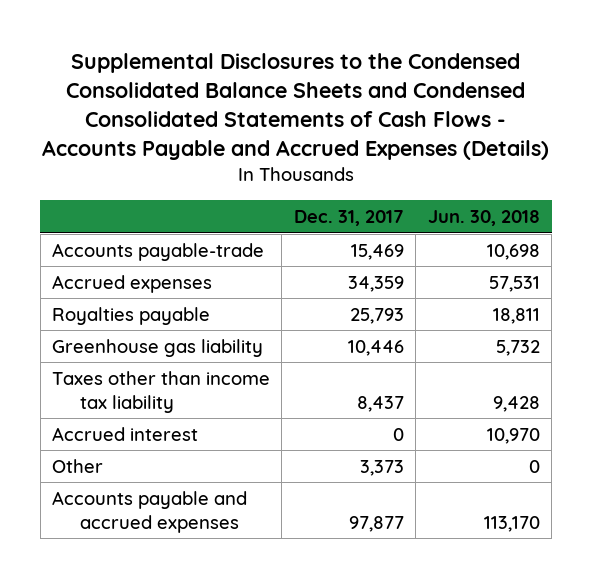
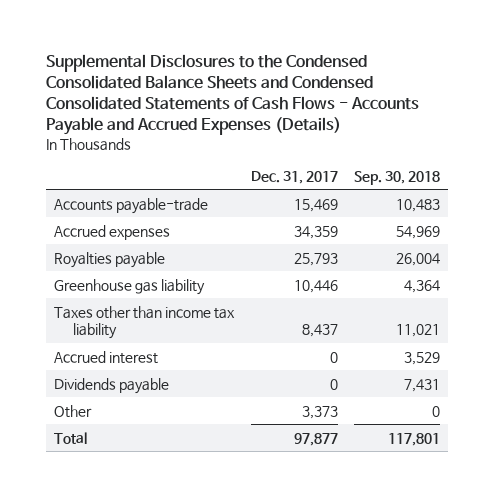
- | Dec. 31, 2017 | Jun. 30, 2018
+ | Dec. 31, 2017 | Sep. 30, 2018
+ Dividends payable | 0 | 7,431
- Accounts payable and accrued expenses | 97,877 | 113,170
+ Total | 97,877 | 117,801

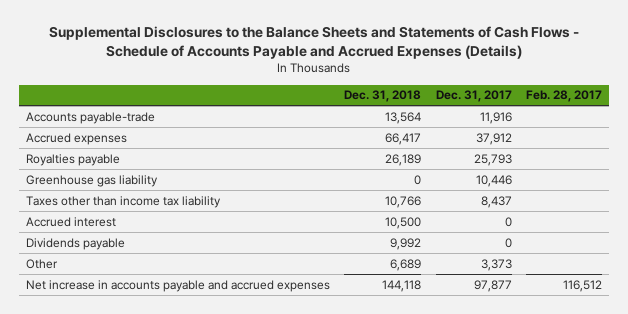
- Supplemental Disclosures to the Condensed Consolidated Balance Sheets and Condensed Consolidated Statements of Cash Flows - Accounts Payable and Accrued Expenses (Details)
+ Supplemental Disclosures to the Balance Sheets and Statements of Cash Flows - Schedule of Accounts Payable and Accrued Expenses (Details)
- | Dec. 31, 2017 | Sep. 30, 2018
+ | Dec. 31, 2018 | Dec. 31, 2017 | Feb. 28, 2017
- Accounts payable-trade | 15,469 | 10,483
- Accrued expenses | 34,359 | 54,969
+ Accounts payable-trade | 13,564 | 11,916 |
+ Accrued expenses | 66,417 | 37,912 |
- Total | 97,877 | 117,801
+ Net increase in accounts payable and accrued expenses | 144,118 | 97,877 | 116,512

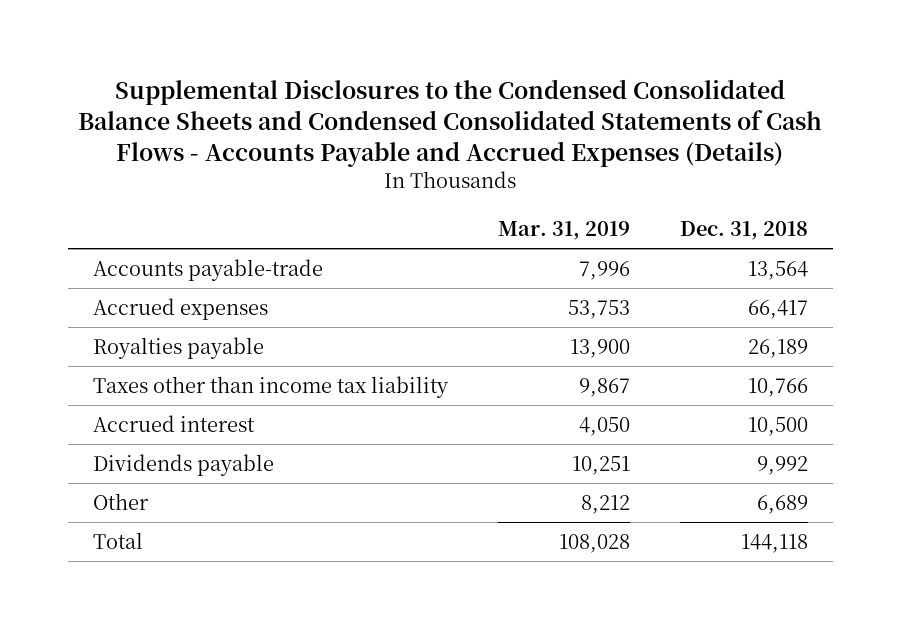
- Supplemental Disclosures to the Balance Sheets and Statements of Cash Flows - Schedule of Accounts Payable and Accrued Expenses (Details)
+ Supplemental Disclosures to the Condensed Consolidated Balance Sheets and Condensed Consolidated Statements of Cash Flows - Accounts Payable and Accrued Expenses (Details)
- | Dec. 31, 2018 | Dec. 31, 2017 | Feb. 28, 2017
+ | Mar. 31, 2019 | Dec. 31, 2018
- Greenhouse gas liability | 0 | 10,446 |
- Net increase in accounts payable and accrued expenses | 144,118 | 97,877 | 116,512
+ Total | 108,028 | 144,118

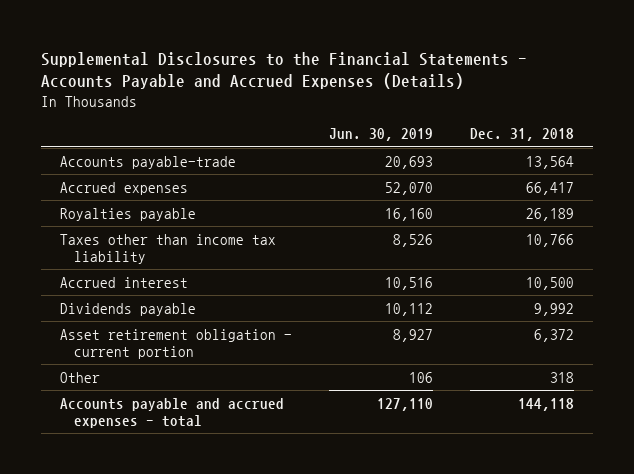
- Supplemental Disclosures to the Condensed Consolidated Balance Sheets and Condensed Consolidated Statements of Cash Flows - Accounts Payable and Accrued Expenses (Details)
+ Supplemental Disclosures to the Financial Statements - Accounts Payable and Accrued Expenses (Details)
- | Mar. 31, 2019 | Dec. 31, 2018
+ | Jun. 30, 2019 | Dec. 31, 2018
- Other | 8,212 | 6,689
- Total | 108,028 | 144,118
+ Asset retirement obligation - current portion | 8,927 | 6,372
+ Other | 106 | 318
+ Accounts payable and accrued expenses - total | 127,110 | 144,118

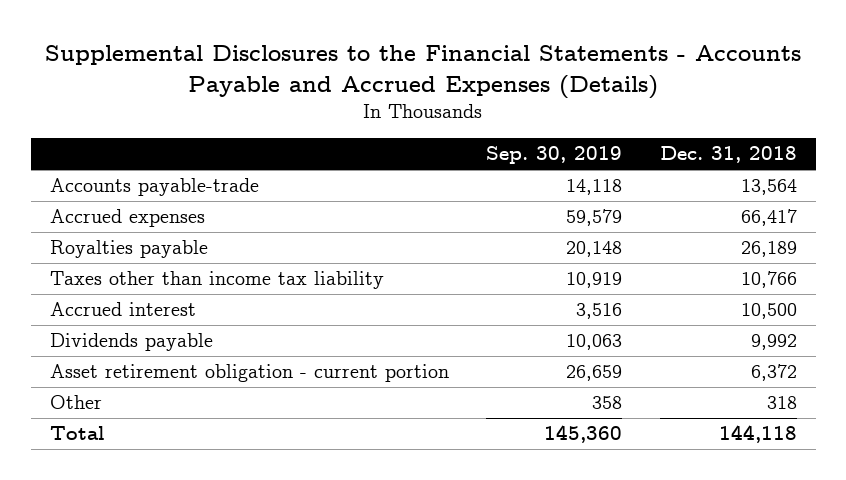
- | Jun. 30, 2019 | Dec. 31, 2018
+ | Sep. 30, 2019 | Dec. 31, 2018
- Accounts payable and accrued expenses - total | 127,110 | 144,118
+ Total | 145,360 | 144,118

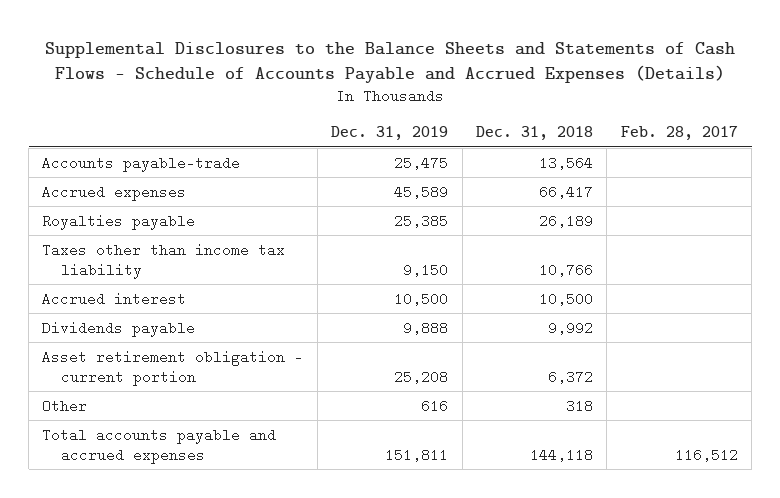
- Supplemental Disclosures to the Financial Statements - Accounts Payable and Accrued Expenses (Details)
+ Supplemental Disclosures to the Balance Sheets and Statements of Cash Flows - Schedule of Accounts Payable and Accrued Expenses (Details)
- | Sep. 30, 2019 | Dec. 31, 2018
+ | Dec. 31, 2019 | Dec. 31, 2018 | Feb. 28, 2017
- Total | 145,360 | 144,118
+ Total accounts payable and accrued expenses | 151,811 | 144,118 | 116,512

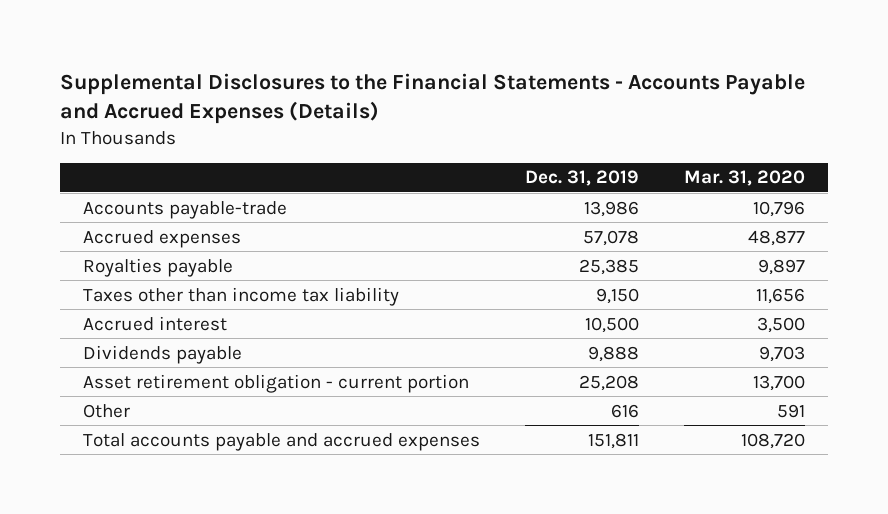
- Supplemental Disclosures to the Balance Sheets and Statements of Cash Flows - Schedule of Accounts Payable and Accrued Expenses (Details)
+ Supplemental Disclosures to the Financial Statements - Accounts Payable and Accrued Expenses (Details)
- | Dec. 31, 2019 | Dec. 31, 2018 | Feb. 28, 2017
+ | Dec. 31, 2019 | Mar. 31, 2020
- Accounts payable-trade | 25,475 | 13,564 |
- Accrued expenses | 45,589 | 66,417 |
+ Accounts payable-trade | 13,986 | 10,796
+ Accrued expenses | 57,078 | 48,877

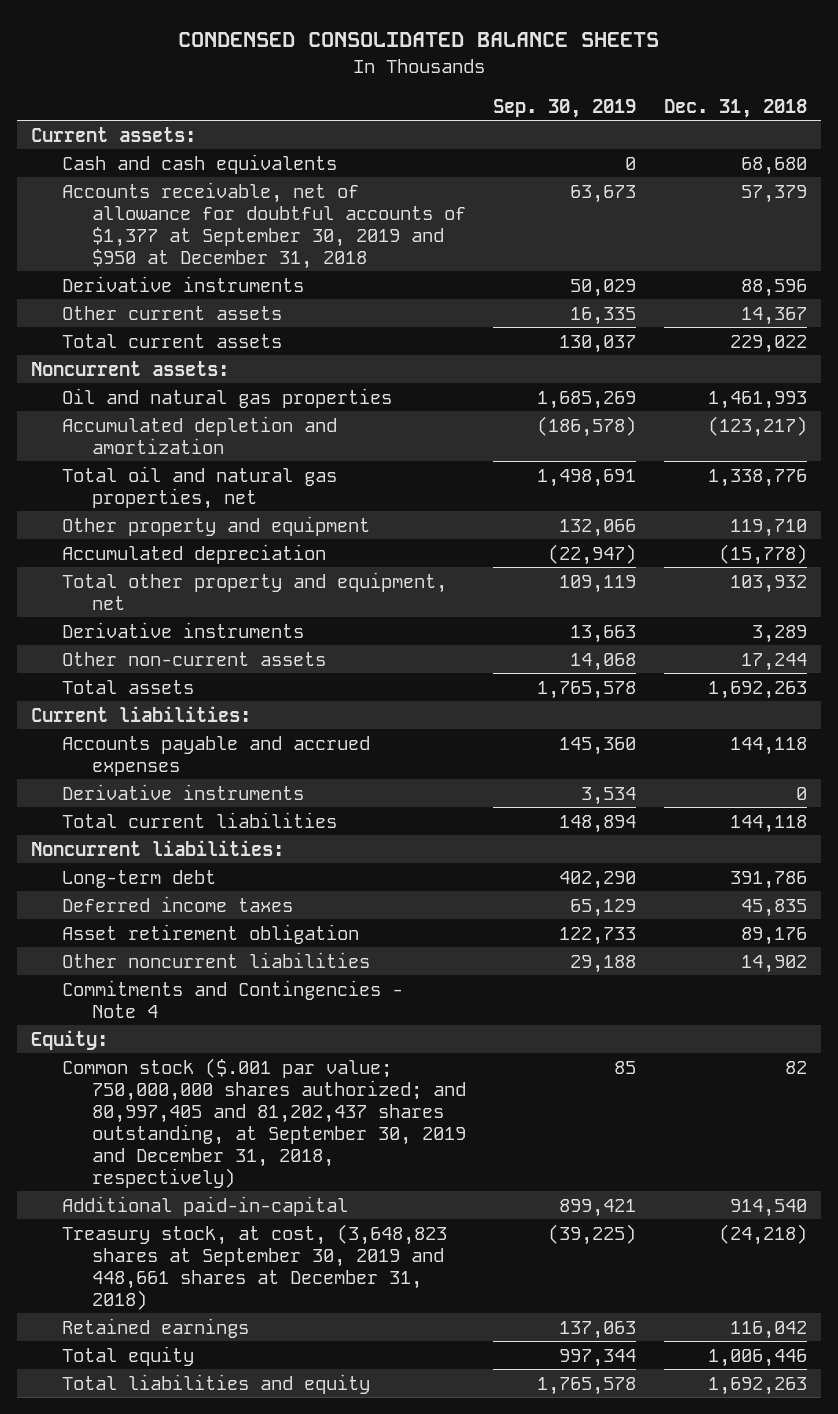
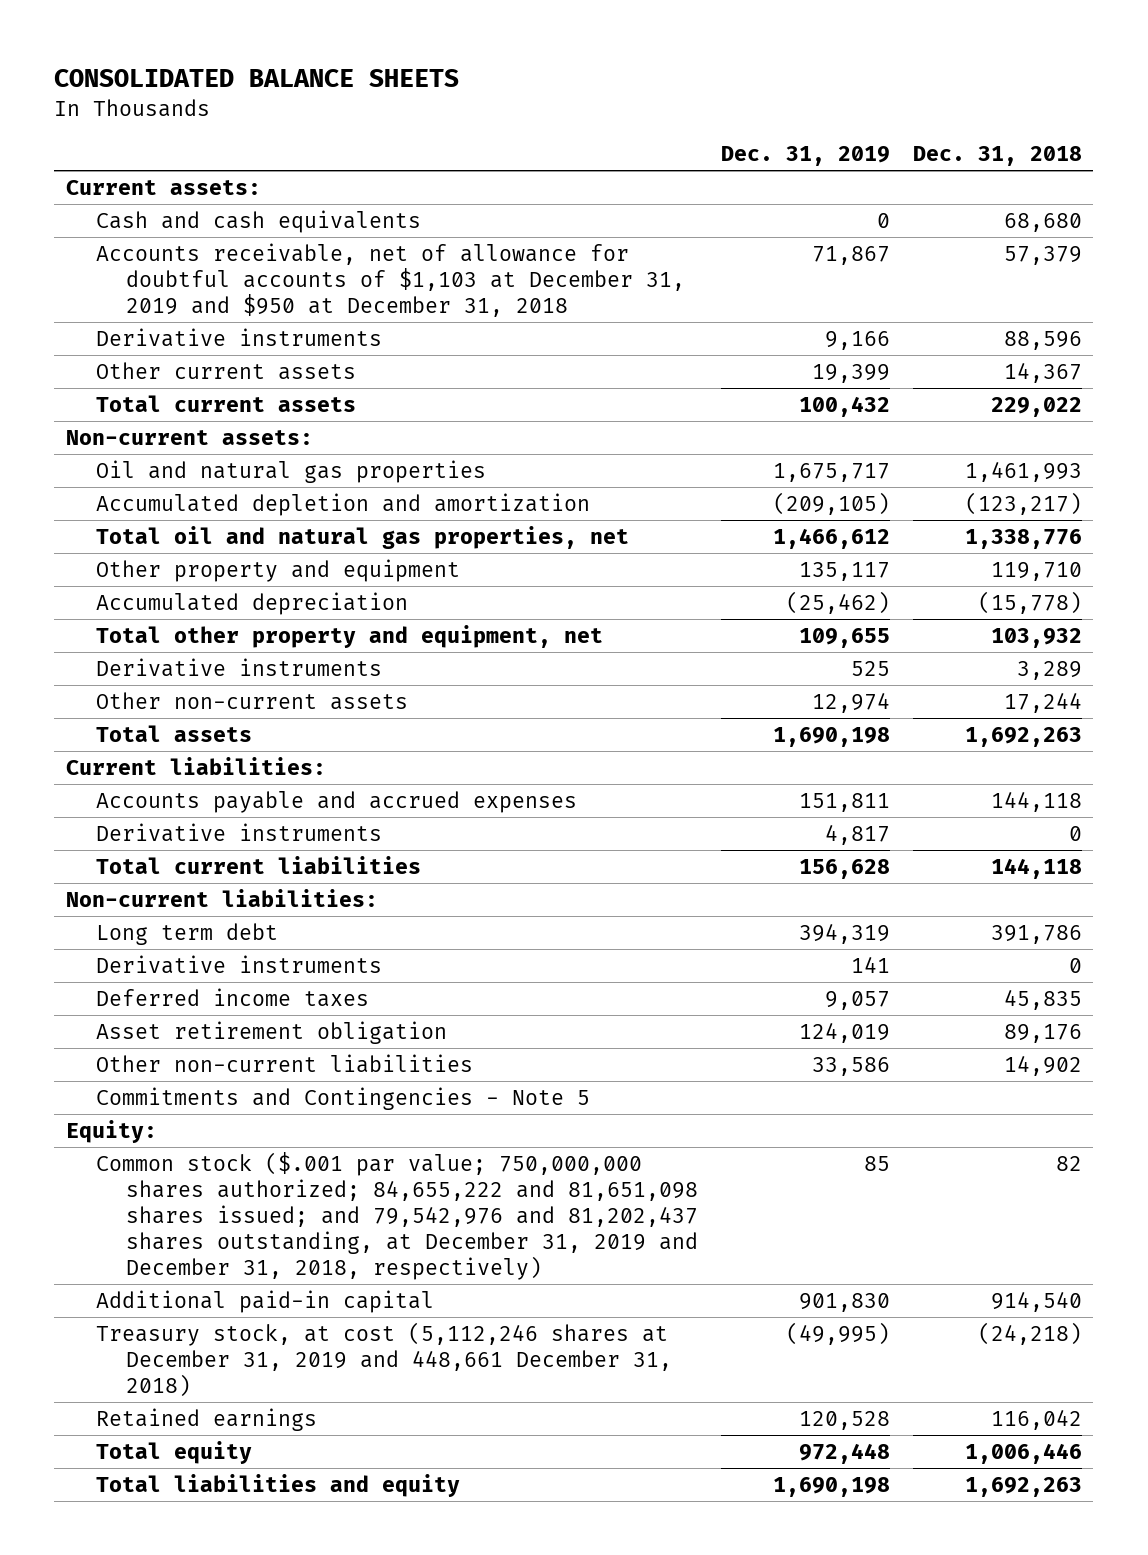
- CONDENSED CONSOLIDATED BALANCE SHEETS
+ CONSOLIDATED BALANCE SHEETS
- | Sep. 30, 2019 | Dec. 31, 2018
+ | Dec. 31, 2019 | Dec. 31, 2018
- Accounts receivable, net of allowance for doubtful accounts of $1,377 at September 30, 2019 and $950 at December 31, 2018 | 63,673 | 57,379
+ Accounts receivable, net of allowance for doubtful accounts of $1,103 at December 31, 2019 and $950 at December 31, 2018 | 71,867 | 57,379
- Noncurrent assets:
+ Non-current assets:
- Noncurrent liabilities:
- Long-term debt | 402,290 | 391,786
+ Non-current liabilities:
+ Long term debt | 394,319 | 391,786
+ Derivative instruments | 141 | 0
- Other noncurrent liabilities | 29,188 | 14,902
- Commitments and Contingencies - Note 4
+ Other non-current liabilities | 33,586 | 14,902
+ Commitments and Contingencies - Note 5
- Common stock ($.001 par value; 750,000,000 shares authorized; and 80,997,405 and 81,202,437 shares outstanding, at September 30, 2019 and December 31, 2018, respectively) | 85 | 82
- Additional paid-in-capital | 899,421 | 914,540
- Treasury stock, at cost, (3,648,823 shares at September 30, 2019 and 448,661 shares at December 31, 2018) | (39,225) | (24,218)
+ Common stock ($.001 par value; 750,000,000 shares authorized; 84,655,222 and 81,651,098 shares issued; and 79,542,976 and 81,202,437 shares outstanding, at December 31, 2019 and December 31, 2018, respectively) | 85 | 82
+ Additional paid-in capital | 901,830 | 914,540
+ Treasury stock, at cost (5,112,246 shares at December 31, 2019 and 448,661 December 31, 2018) | (49,995) | (24,218)

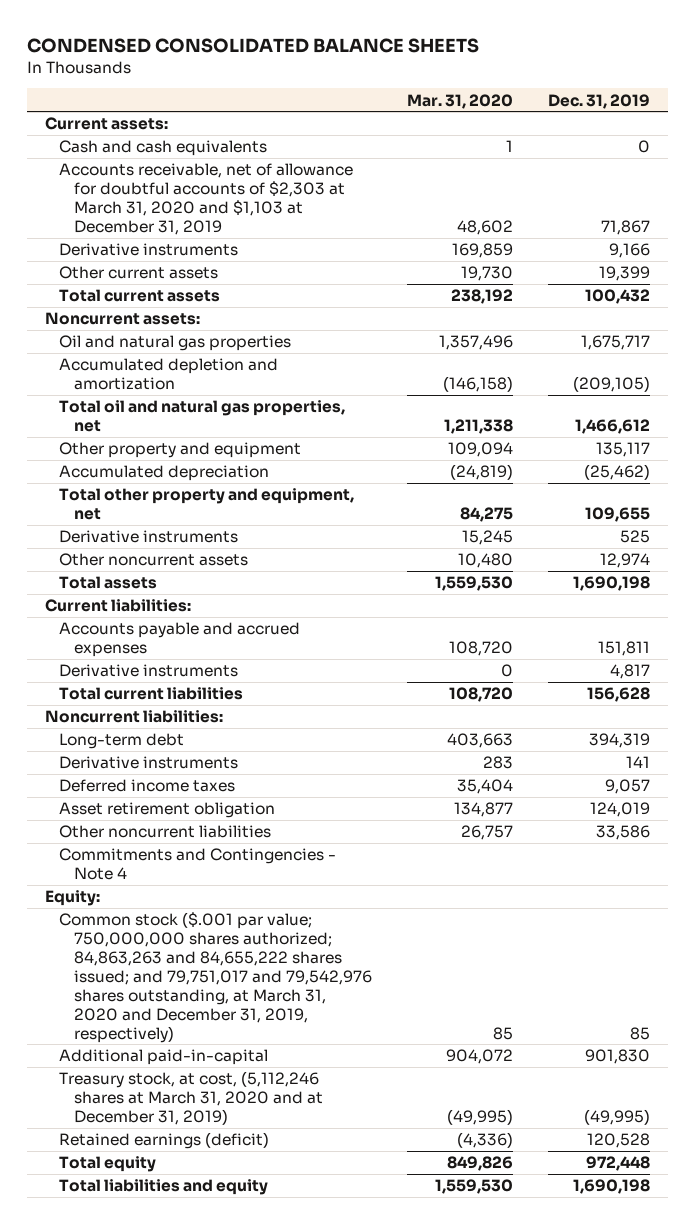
- CONSOLIDATED BALANCE SHEETS
+ CONDENSED CONSOLIDATED BALANCE SHEETS
- | Dec. 31, 2019 | Dec. 31, 2018
+ | Mar. 31, 2020 | Dec. 31, 2019
- Accounts receivable, net of allowance for doubtful accounts of $1,103 at December 31, 2019 and $950 at December 31, 2018 | 71,867 | 57,379
+ Accounts receivable, net of allowance for doubtful accounts of $2,303 at March 31, 2020 and $1,103 at December 31, 2019 | 48,602 | 71,867
- Non-current assets:
+ Noncurrent assets:
- Other non-current assets | 12,974 | 17,244
+ Other noncurrent assets | 10,480 | 12,974
- Non-current liabilities:
- Long term debt | 394,319 | 391,786
+ Noncurrent liabilities:
+ Long-term debt | 403,663 | 394,319
- Other non-current liabilities | 33,586 | 14,902
- Commitments and Contingencies - Note 5
+ Other noncurrent liabilities | 26,757 | 33,586
+ Commitments and Contingencies - Note 4
- Common stock ($.001 par value; 750,000,000 shares authorized; 84,655,222 and 81,651,098 shares issued; and 79,542,976 and 81,202,437 shares outstanding, at December 31, 2019 and December 31, 2018, respectively) | 85 | 82
- Additional paid-in capital | 901,830 | 914,540
- Treasury stock, at cost (5,112,246 shares at December 31, 2019 and 448,661 December 31, 2018) | (49,995) | (24,218)
- Retained earnings | 120,528 | 116,042
+ Common stock ($.001 par value; 750,000,000 shares authorized; 84,863,263 and 84,655,222 shares issued; and 79,751,017 and 79,542,976 shares outstanding, at March 31, 2020 and December 31, 2019, respectively) | 85 | 85
+ Additional paid-in-capital | 904,072 | 901,830
+ Treasury stock, at cost, (5,112,246 shares at March 31, 2020 and at December 31, 2019) | (49,995) | (49,995)
+ Retained earnings (deficit) | (4,336) | 120,528

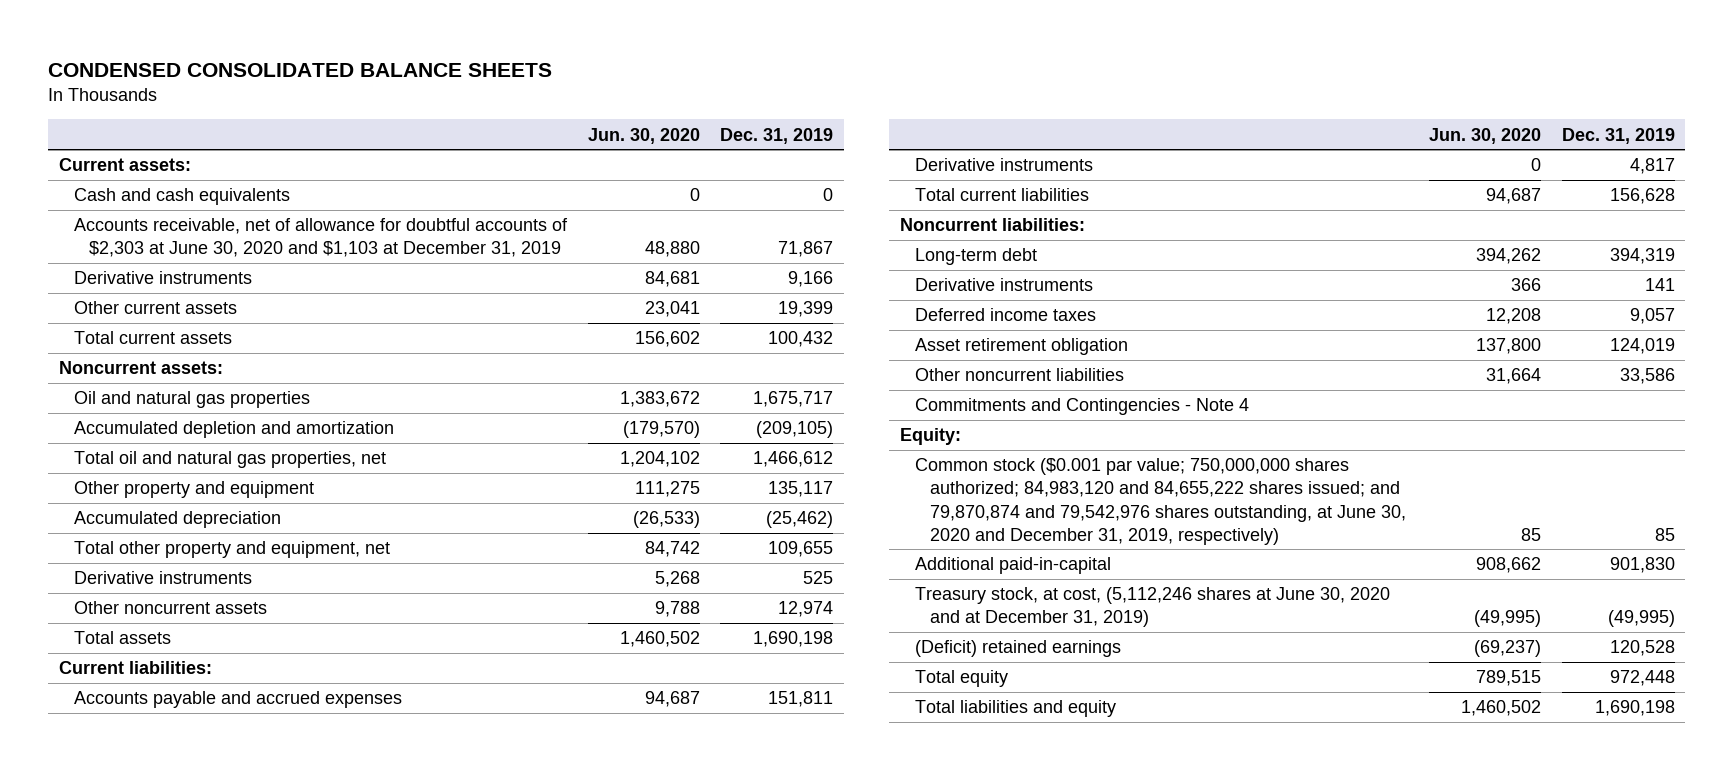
- | Mar. 31, 2020 | Dec. 31, 2019
+ | Jun. 30, 2020 | Dec. 31, 2019
- Accounts receivable, net of allowance for doubtful accounts of $2,303 at March 31, 2020 and $1,103 at December 31, 2019 | 48,602 | 71,867
+ Accounts receivable, net of allowance for doubtful accounts of $2,303 at June 30, 2020 and $1,103 at December 31, 2019 | 48,880 | 71,867
- Common stock ($.001 par value; 750,000,000 shares authorized; 84,863,263 and 84,655,222 shares issued; and 79,751,017 and 79,542,976 shares outstanding, at March 31, 2020 and December 31, 2019, respectively) | 85 | 85
+ Common stock ($0.001 par value; 750,000,000 shares authorized; 84,983,120 and 84,655,222 shares issued; and 79,870,874 and 79,542,976 shares outstanding, at June 30, 2020 and December 31, 2019, respectively) | 85 | 85
- Treasury stock, at cost, (5,112,246 shares at March 31, 2020 and at December 31, 2019) | (49,995) | (49,995)
- Retained earnings (deficit) | (4,336) | 120,528
+ Treasury stock, at cost, (5,112,246 shares at June 30, 2020 and at December 31, 2019) | (49,995) | (49,995)
+ (Deficit) retained earnings | (69,237) | 120,528

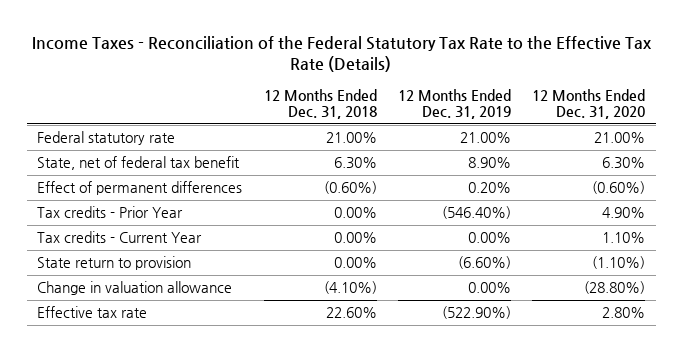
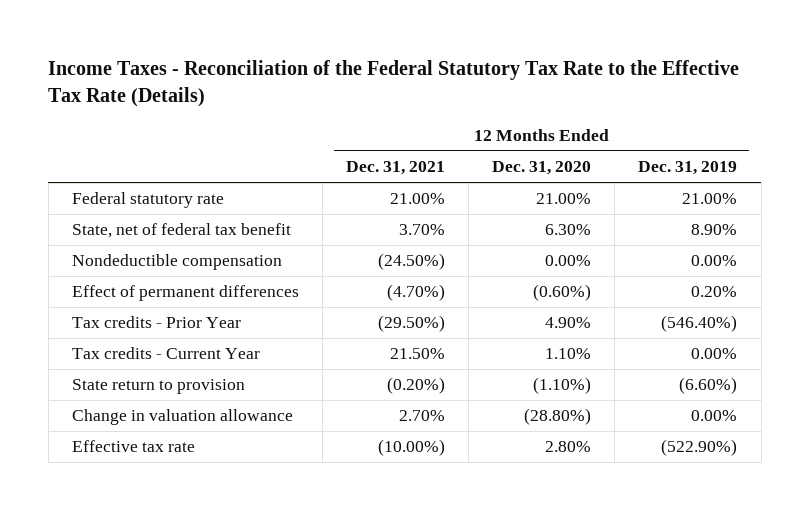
- | 12 Months Ended Dec. 31, 2018 | 12 Months Ended Dec. 31, 2019 | 12 Months Ended Dec. 31, 2020
+ | 12 Months Ended Dec. 31, 2021 | 12 Months Ended Dec. 31, 2020 | 12 Months Ended Dec. 31, 2019
+ Nondeductible compensation | (24.50%) | 0.00% | 0.00%

